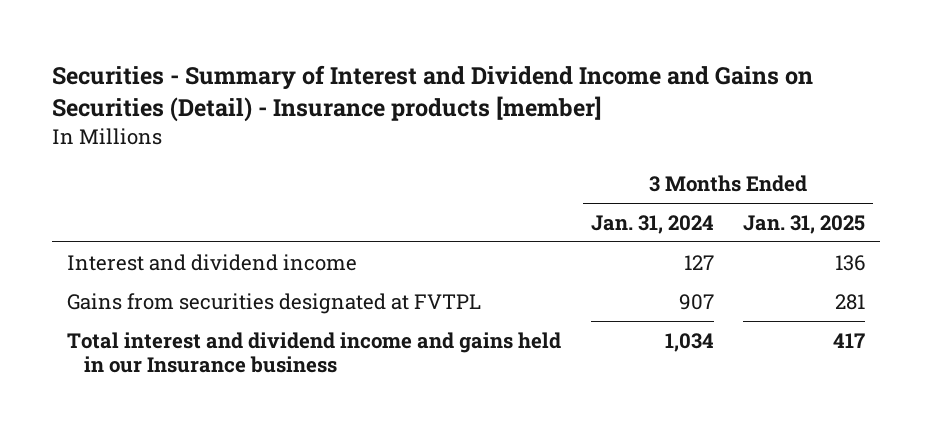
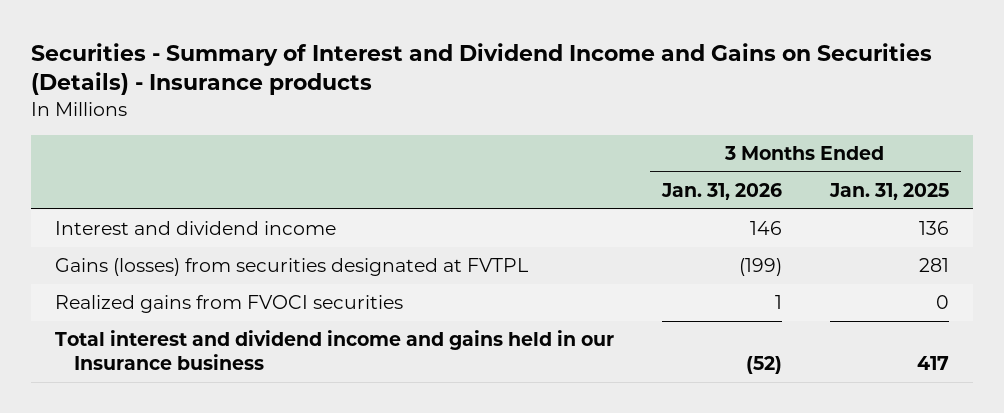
- Securities - Summary of Interest and Dividend Income and Gains on Securities (Detail) - Insurance products [member]
+ Securities - Summary of Interest and Dividend Income and Gains on Securities (Details) - Insurance products
- | 3 Months Ended Jan. 31, 2024 | 3 Months Ended Jan. 31, 2025
+ | 3 Months Ended Jan. 31, 2026 | 3 Months Ended Jan. 31, 2025
- Gains from securities designated at FVTPL | 907 | 281
+ Gains (losses) from securities designated at FVTPL | (199) | 281
+ Realized gains from FVOCI securities | 1 | 0

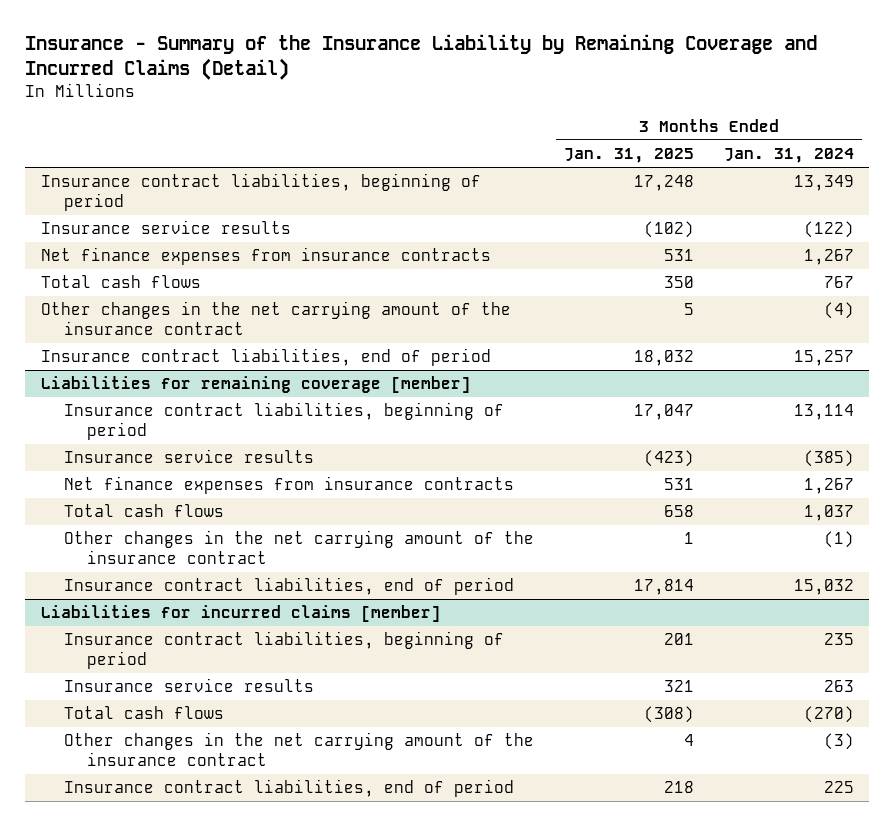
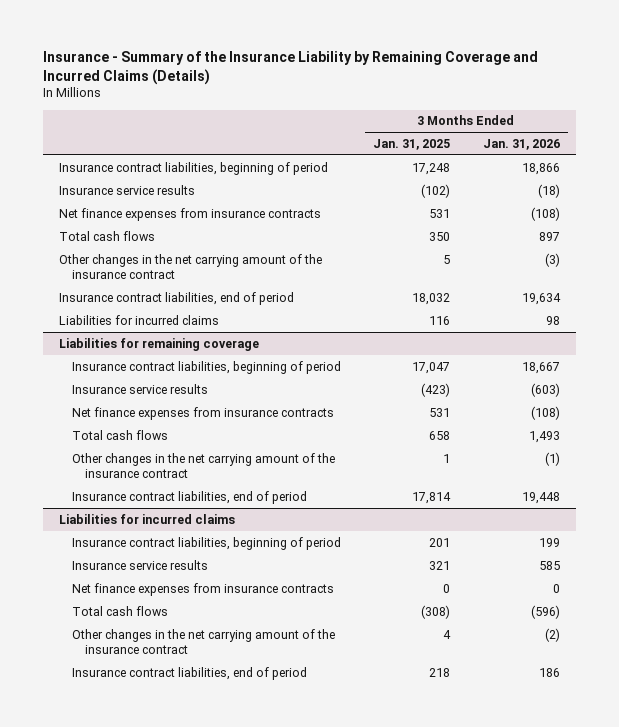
- Insurance - Summary of the Insurance Liability by Remaining Coverage and Incurred Claims (Detail)
+ Insurance - Summary of the Insurance Liability by Remaining Coverage and Incurred Claims (Details)
- | 3 Months Ended Jan. 31, 2025 | 3 Months Ended Jan. 31, 2024
+ | 3 Months Ended Jan. 31, 2025 | 3 Months Ended Jan. 31, 2026
- Liabilities for remaining coverage [member]
+ Liabilities for incurred claims | 116 | 98
+ Liabilities for remaining coverage
- Liabilities for incurred claims [member]
+ Liabilities for incurred claims
+ Net finance expenses from insurance contracts | 0 | 0

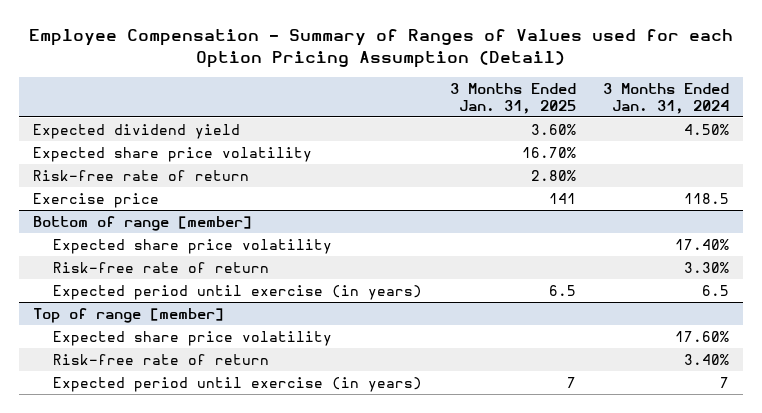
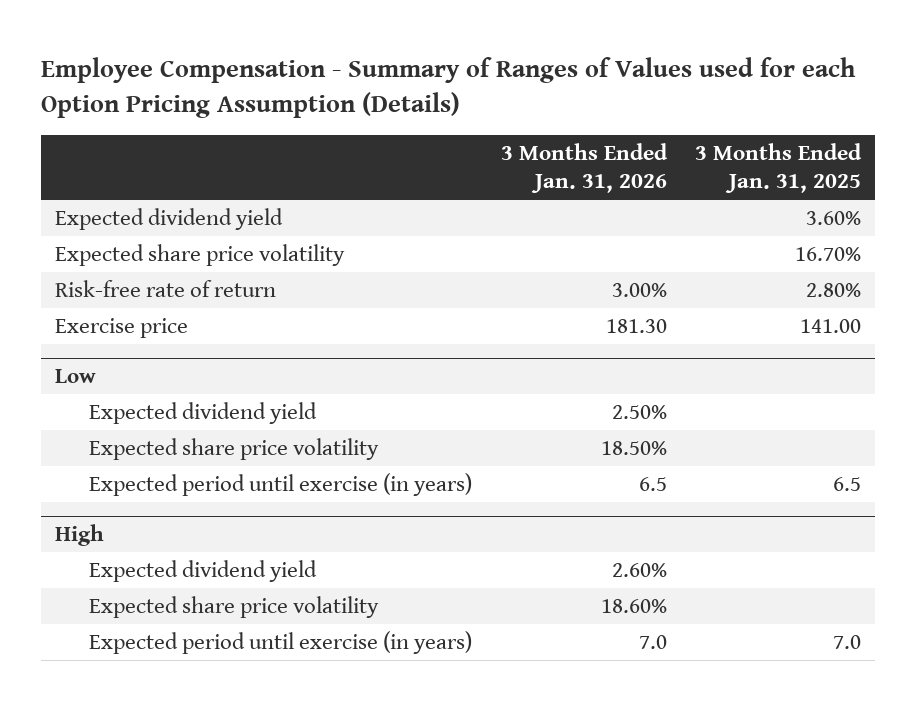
- Employee Compensation - Summary of Ranges of Values used for each Option Pricing Assumption (Detail)
+ Employee Compensation - Summary of Ranges of Values used for each Option Pricing Assumption (Details)
- | 3 Months Ended Jan. 31, 2025 | 3 Months Ended Jan. 31, 2024
+ | 3 Months Ended Jan. 31, 2026 | 3 Months Ended Jan. 31, 2025
- Exercise price | 141 | 118.5
- Bottom of range [member]
+ Exercise price | 181.30 | 141.00
+ Low
+ Expected dividend yield | 2.50% |
- Risk-free rate of return | | 3.30%
- Top of range [member]
+ High
+ Expected dividend yield | 2.60% |
- Risk-free rate of return | | 3.40%
- Expected period until exercise (in years) | 7 | 7
+ Expected period until exercise (in years) | 7.0 | 7.0

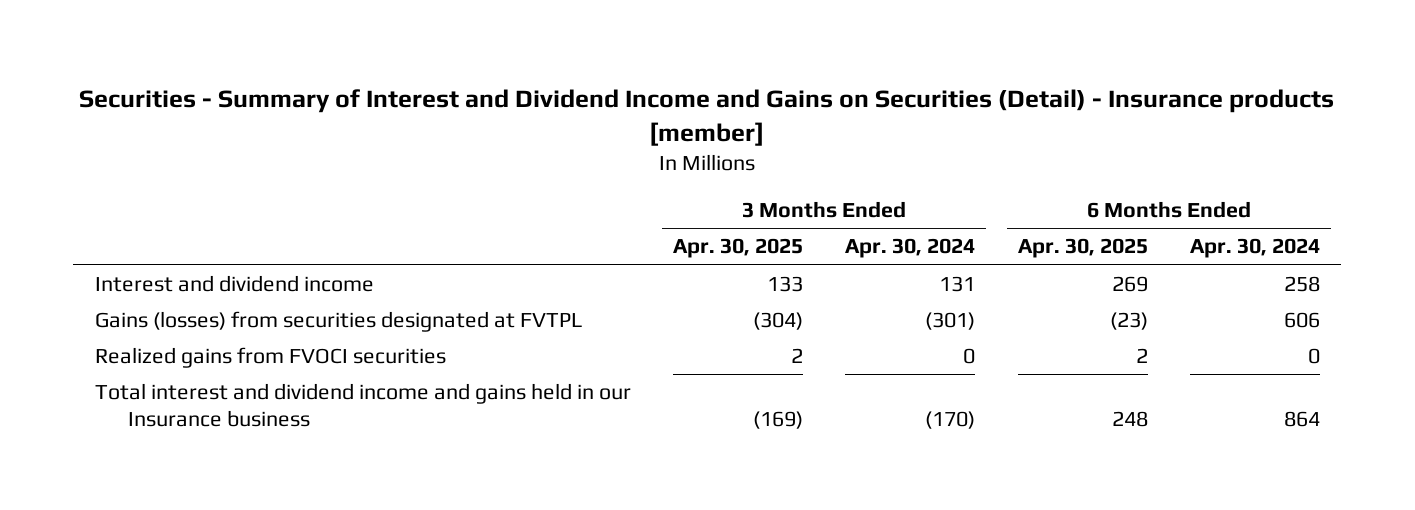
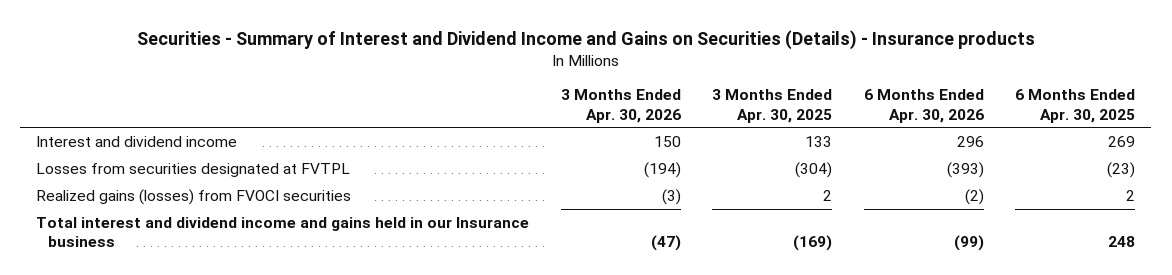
- Securities - Summary of Interest and Dividend Income and Gains on Securities (Detail) - Insurance products [member]
+ Securities - Summary of Interest and Dividend Income and Gains on Securities (Details) - Insurance products
- | 3 Months Ended Apr. 30, 2025 | 3 Months Ended Apr. 30, 2024 | 6 Months Ended Apr. 30, 2025 | 6 Months Ended Apr. 30, 2024
+ | 3 Months Ended Apr. 30, 2026 | 3 Months Ended Apr. 30, 2025 | 6 Months Ended Apr. 30, 2026 | 6 Months Ended Apr. 30, 2025
- Gains (losses) from securities designated at FVTPL | (304) | (301) | (23) | 606
- Realized gains from FVOCI securities | 2 | 0 | 2 | 0
+ Losses from securities designated at FVTPL | (194) | (304) | (393) | (23)
+ Realized gains (losses) from FVOCI securities | (3) | 2 | (2) | 2

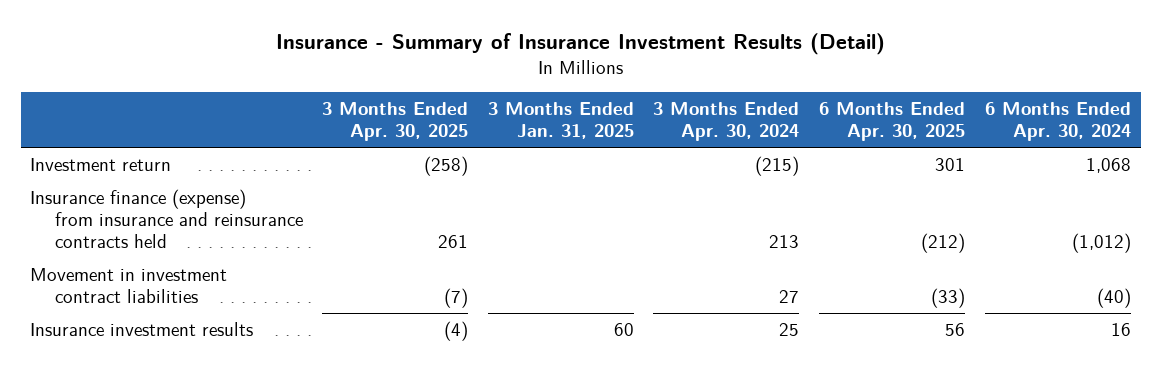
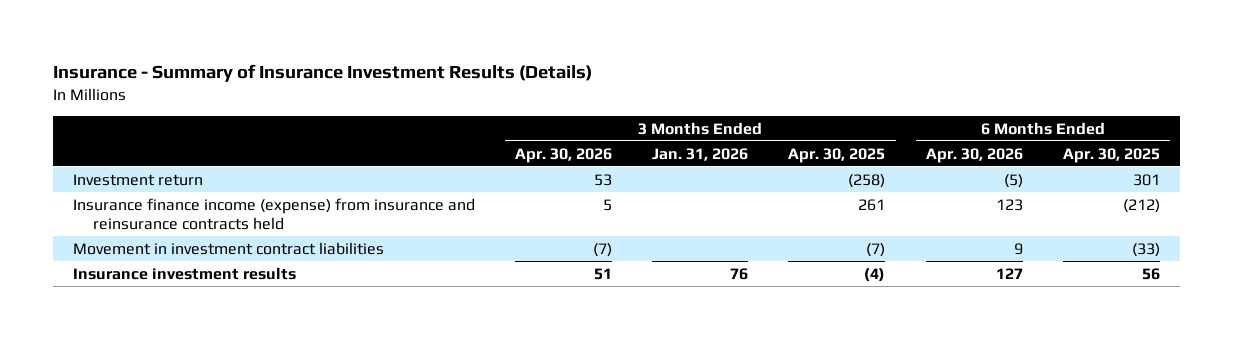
- Insurance - Summary of Insurance Investment Results (Detail)
+ Insurance - Summary of Insurance Investment Results (Details)
- | 3 Months Ended Apr. 30, 2025 | 3 Months Ended Jan. 31, 2025 | 3 Months Ended Apr. 30, 2024 | 6 Months Ended Apr. 30, 2025 | 6 Months Ended Apr. 30, 2024
+ | 3 Months Ended Apr. 30, 2026 | 3 Months Ended Jan. 31, 2026 | 3 Months Ended Apr. 30, 2025 | 6 Months Ended Apr. 30, 2026 | 6 Months Ended Apr. 30, 2025
- Insurance finance (expense) from insurance and reinsurance contracts held | 261 | | 213 | (212) | (1,012)
+ Insurance finance income (expense) from insurance and reinsurance contracts held | 5 | | 261 | 123 | (212)

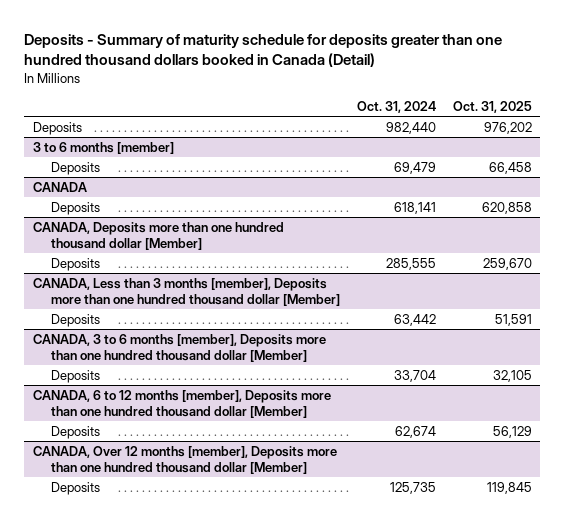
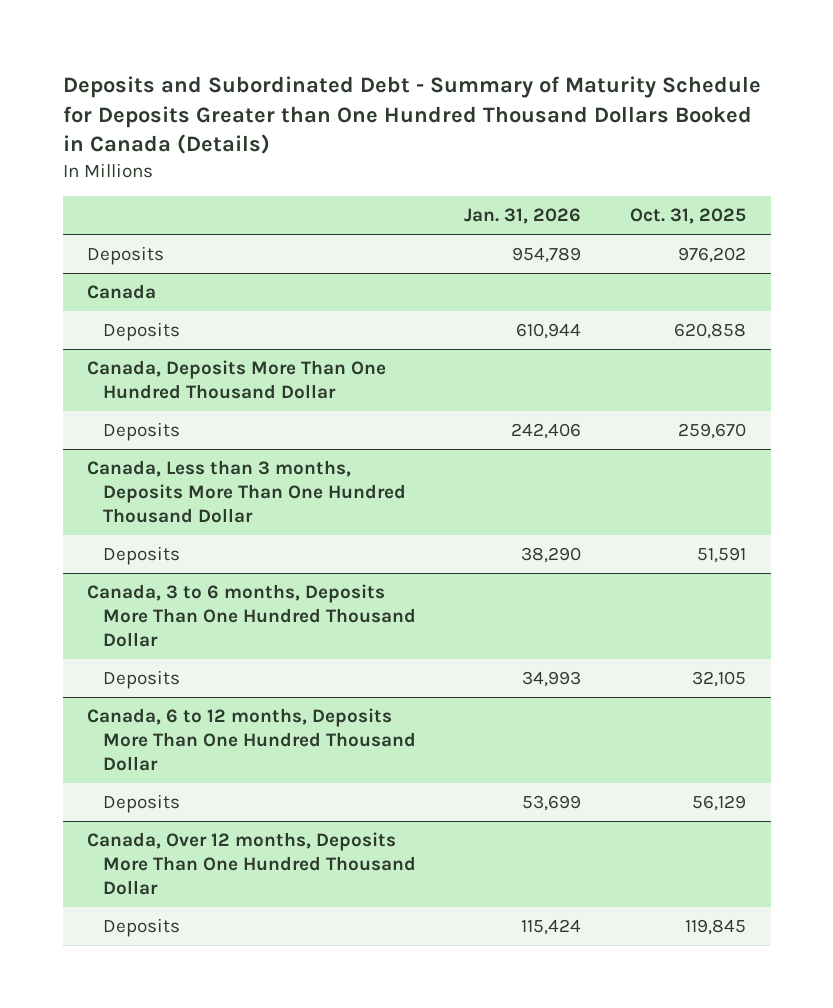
- Deposits - Summary of maturity schedule for deposits greater than one hundred thousand dollars booked in Canada (Detail)
+ Deposits and Subordinated Debt - Summary of Maturity Schedule for Deposits Greater than One Hundred Thousand Dollars Booked in Canada (Details)
- | Oct. 31, 2024 | Oct. 31, 2025
+ | Jan. 31, 2026 | Oct. 31, 2025
- 3 to 6 months [member]
- Deposits | 69,479 | 66,458
- CANADA
+ Canada
- CANADA, Deposits more than one hundred thousand dollar [Member]
+ Canada, Deposits More Than One Hundred Thousand Dollar
- CANADA, Less than 3 months [member], Deposits more than one hundred thousand dollar [Member]
+ Canada, Less than 3 months, Deposits More Than One Hundred Thousand Dollar
- CANADA, 3 to 6 months [member], Deposits more than one hundred thousand dollar [Member]
+ Canada, 3 to 6 months, Deposits More Than One Hundred Thousand Dollar
- CANADA, 6 to 12 months [member], Deposits more than one hundred thousand dollar [Member]
+ Canada, 6 to 12 months, Deposits More Than One Hundred Thousand Dollar
- CANADA, Over 12 months [member], Deposits more than one hundred thousand dollar [Member]
+ Canada, Over 12 months, Deposits More Than One Hundred Thousand Dollar

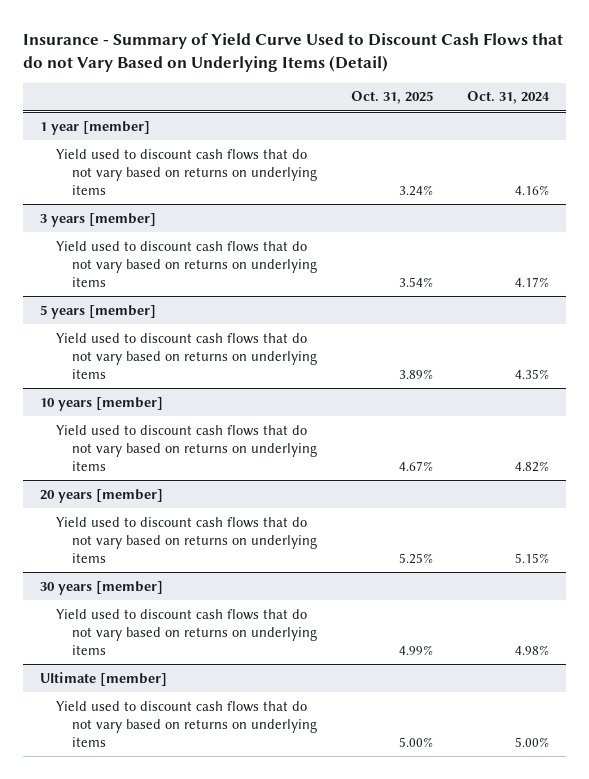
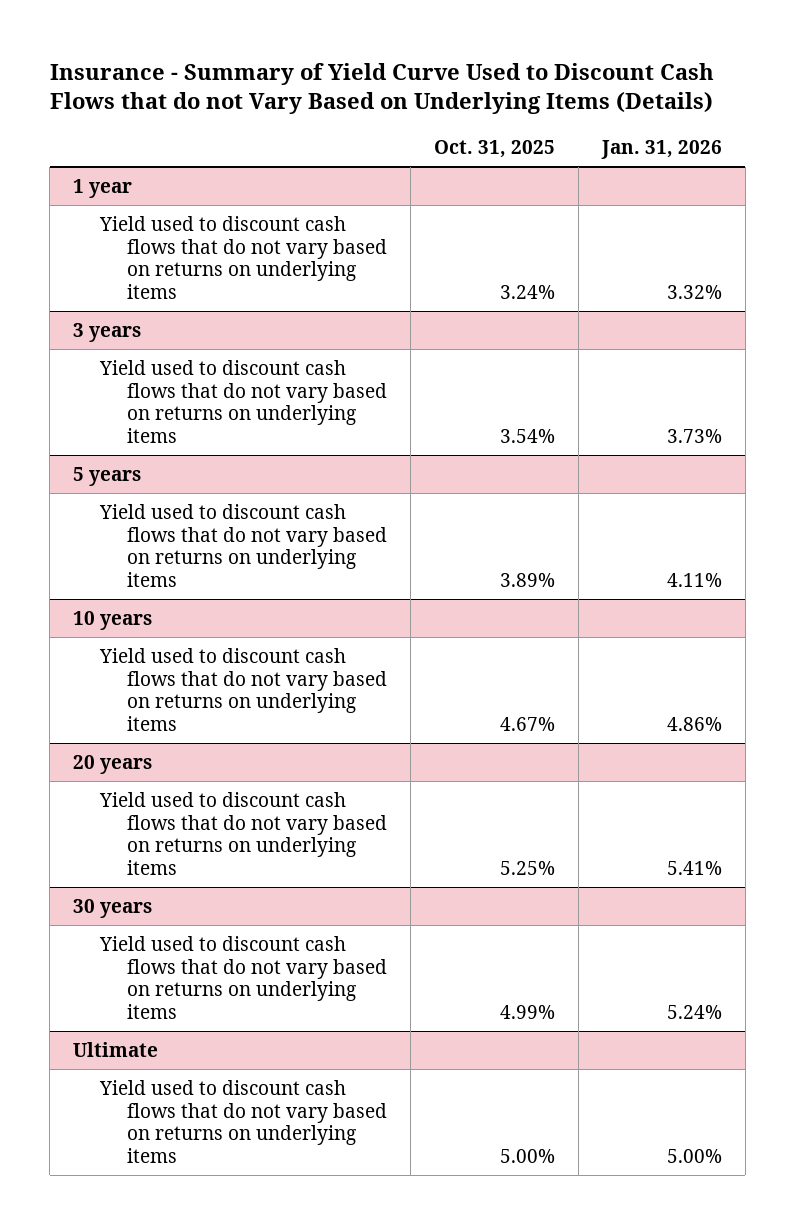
- Insurance - Summary of Yield Curve Used to Discount Cash Flows that do not Vary Based on Underlying Items (Detail)
+ Insurance - Summary of Yield Curve Used to Discount Cash Flows that do not Vary Based on Underlying Items (Details)
- | Oct. 31, 2025 | Oct. 31, 2024
+ | Oct. 31, 2025 | Jan. 31, 2026
- 1 year [member]
+ 1 year
- 3 years [member]
+ 3 years
- 5 years [member]
+ 5 years
- 10 years [member]
+ 10 years
- 20 years [member]
+ 20 years
- 30 years [member]
+ 30 years
- Ultimate [member]
+ Ultimate

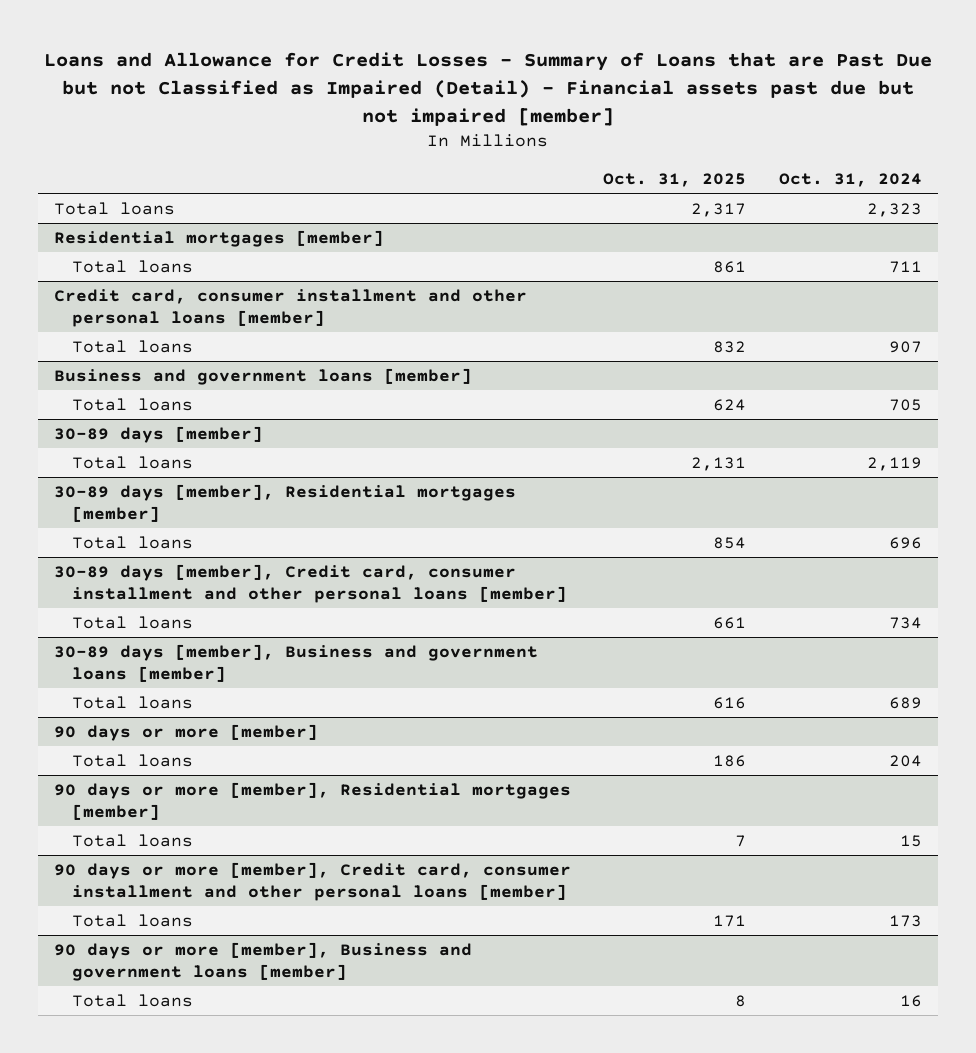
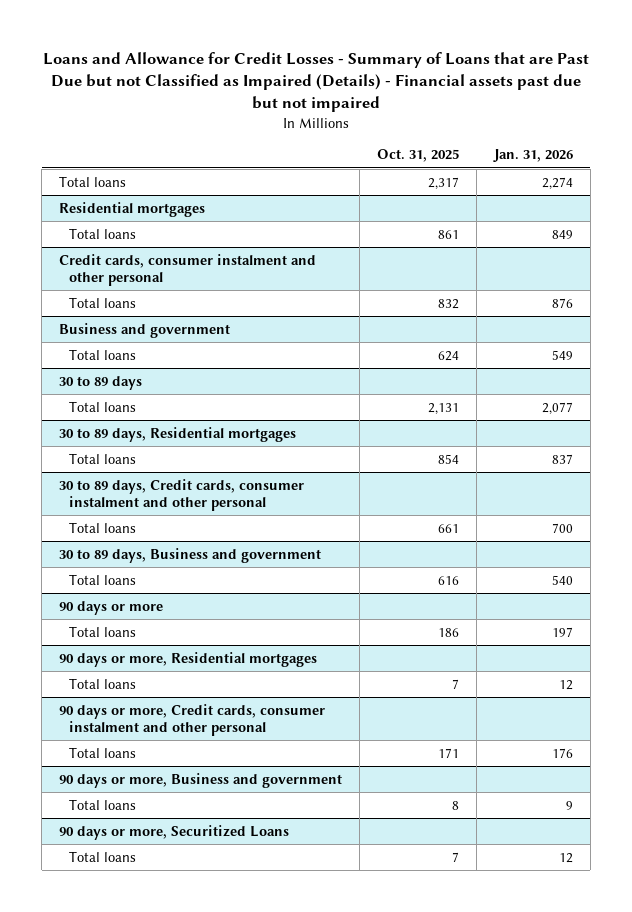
- Loans and Allowance for Credit Losses - Summary of Loans that are Past Due but not Classified as Impaired (Detail) - Financial assets past due but not impaired [member]
+ Loans and Allowance for Credit Losses - Summary of Loans that are Past Due but not Classified as Impaired (Details) - Financial assets past due but not impaired
- | Oct. 31, 2025 | Oct. 31, 2024
+ | Oct. 31, 2025 | Jan. 31, 2026
- Residential mortgages [member]
+ Residential mortgages
- Credit card, consumer installment and other personal loans [member]
+ Credit cards, consumer instalment and other personal
- Business and government loans [member]
+ Business and government
- 30-89 days [member]
+ 30 to 89 days
- 30-89 days [member], Residential mortgages [member]
+ 30 to 89 days, Residential mortgages
- 30-89 days [member], Credit card, consumer installment and other personal loans [member]
+ 30 to 89 days, Credit cards, consumer instalment and other personal
- 30-89 days [member], Business and government loans [member]
+ 30 to 89 days, Business and government
- 90 days or more [member]
+ 90 days or more
- 90 days or more [member], Residential mortgages [member]
+ 90 days or more, Residential mortgages
- 90 days or more [member], Credit card, consumer installment and other personal loans [member]
+ 90 days or more, Credit cards, consumer instalment and other personal
- 90 days or more [member], Business and government loans [member]
+ 90 days or more, Business and government
+ 90 days or more, Securitized Loans
+ Total loans | 7 | 12

